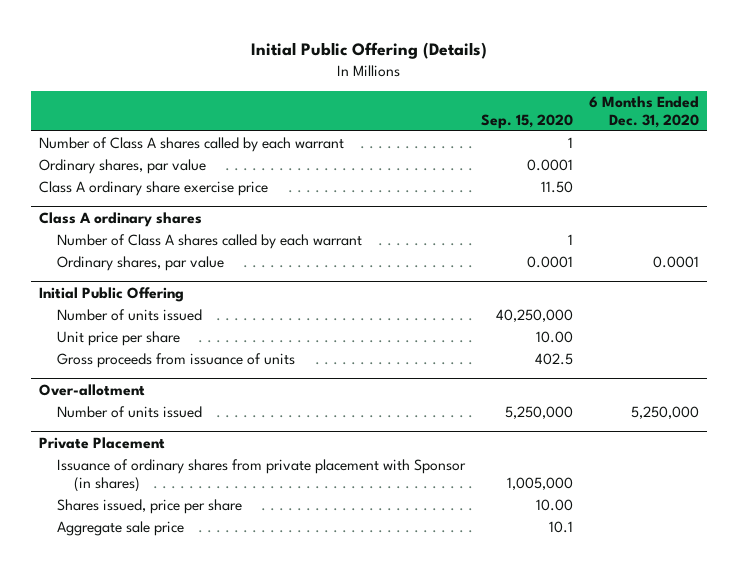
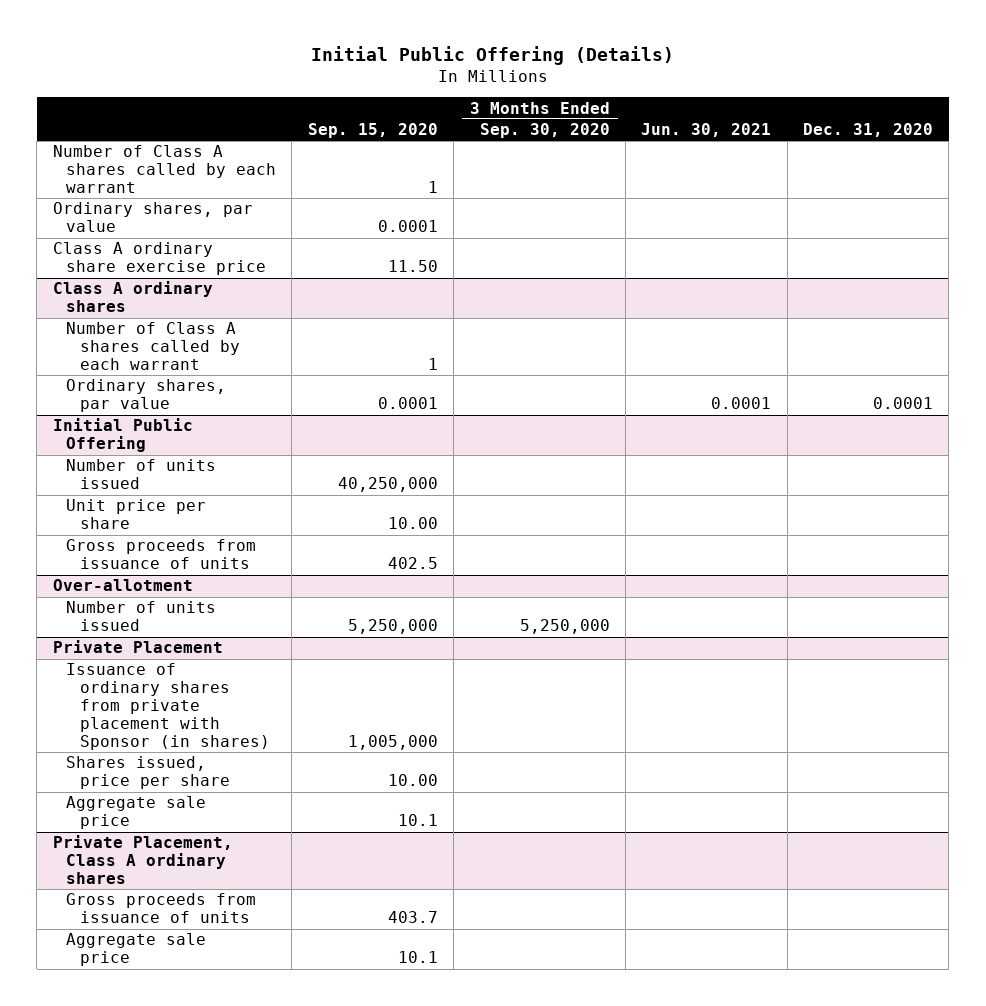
- | Sep. 15, 2020 | 6 Months Ended Dec. 31, 2020
+ | Sep. 15, 2020 | 3 Months Ended Sep. 30, 2020 | Jun. 30, 2021 | Dec. 31, 2020
+ Private Placement, Class A ordinary shares
+ Gross proceeds from issuance of units | 403.7 | | |
+ Aggregate sale price | 10.1 | | |

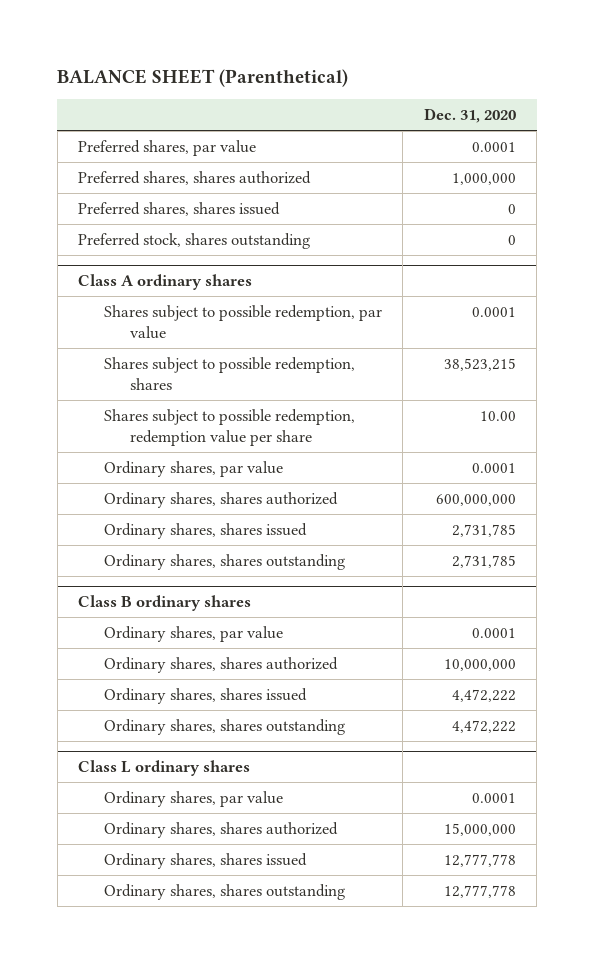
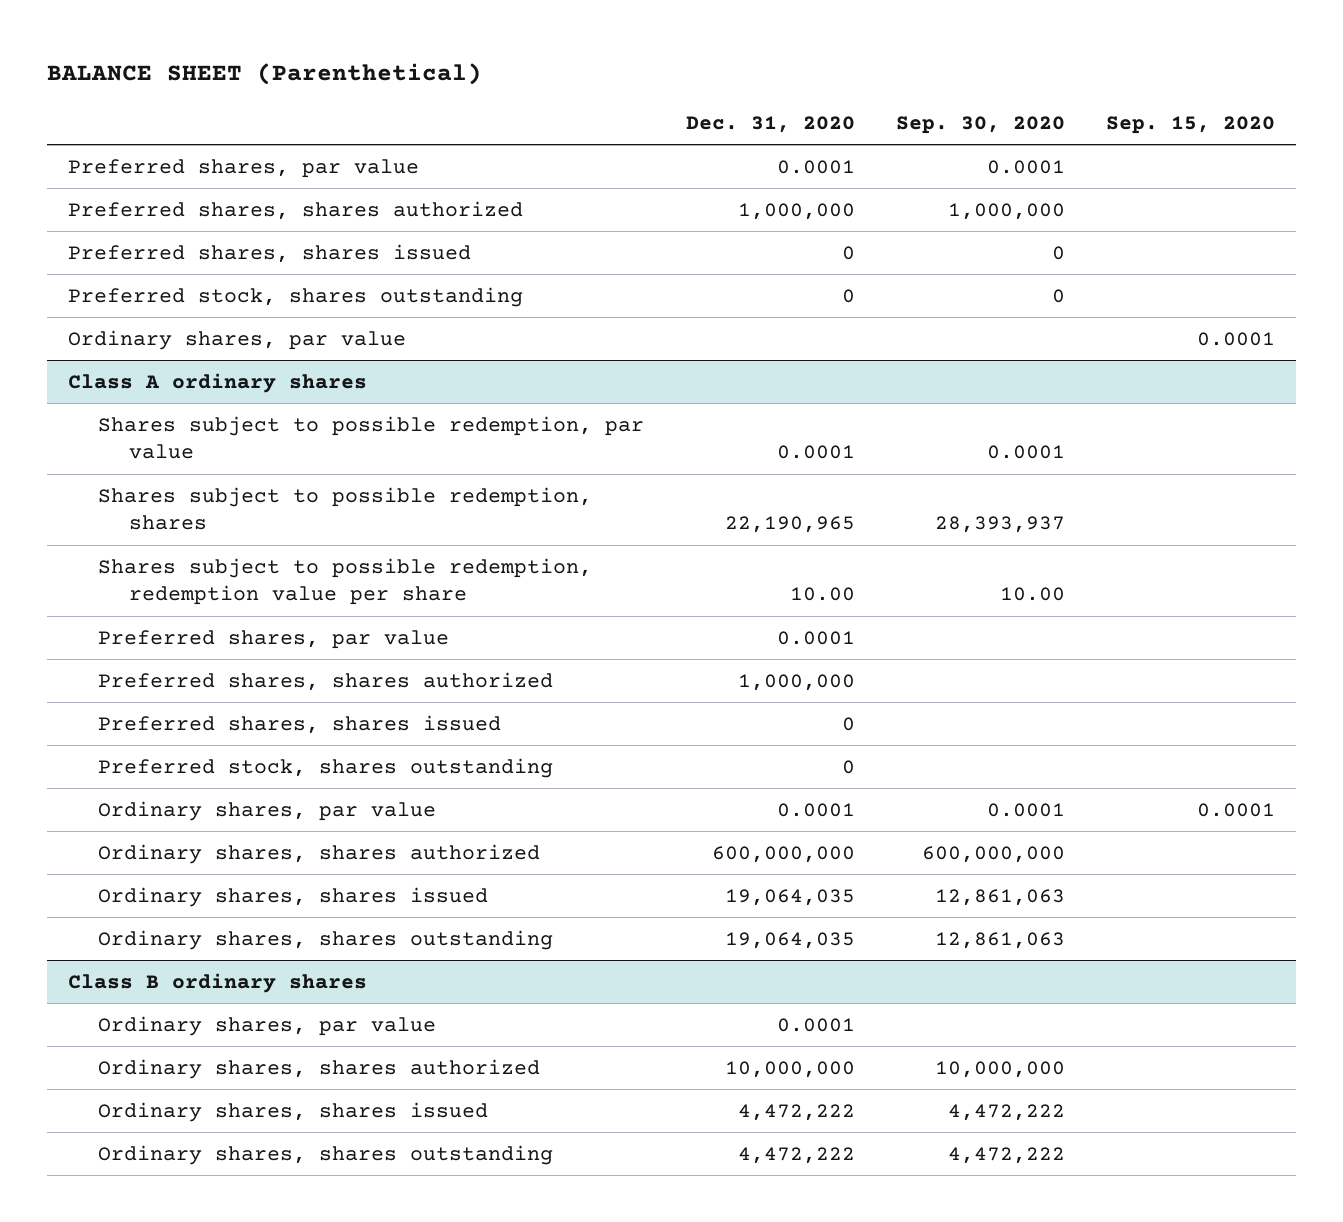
- | Dec. 31, 2020
+ | Dec. 31, 2020 | Sep. 30, 2020 | Sep. 15, 2020
+ Ordinary shares, par value | | | 0.0001
@ Class A ordinary shares
- Shares subject to possible redemption, shares | 38,523,215
+ Shares subject to possible redemption, shares | 22,190,965 | 28,393,937 |
+ Preferred shares, par value | 0.0001 | |
+ Preferred shares, shares authorized | 1,000,000 | |
+ Preferred shares, shares issued | 0 | |
+ Preferred stock, shares outstanding | 0 | |
- Ordinary shares, shares issued | 2,731,785
- Ordinary shares, shares outstanding | 2,731,785
+ Ordinary shares, shares issued | 19,064,035 | 12,861,063 |
+ Ordinary shares, shares outstanding | 19,064,035 | 12,861,063 |
- Class L ordinary shares
- Ordinary shares, par value | 0.0001
- Ordinary shares, shares authorized | 15,000,000
- Ordinary shares, shares issued | 12,777,778
- Ordinary shares, shares outstanding | 12,777,778

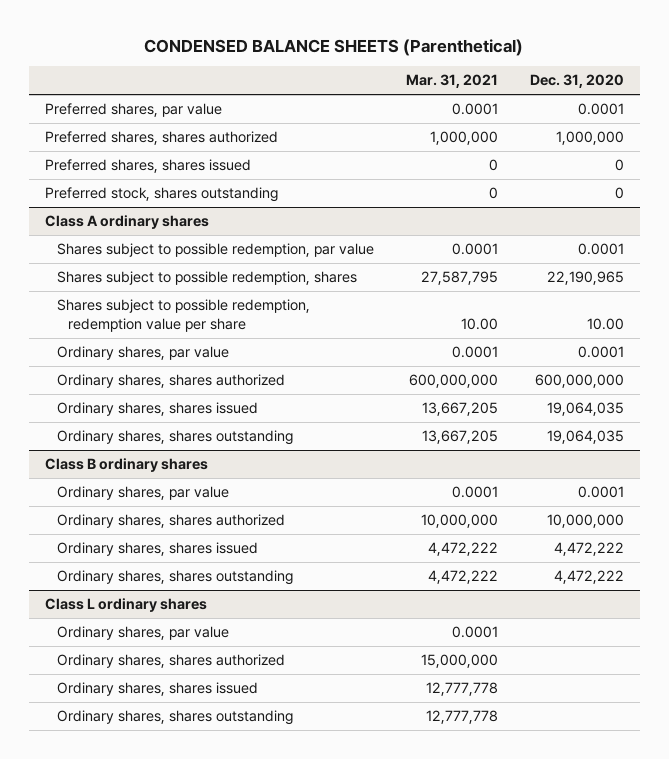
- BALANCE SHEET (Parenthetical)
+ CONDENSED BALANCE SHEETS (Parenthetical)
- | Dec. 31, 2020 | Sep. 30, 2020 | Sep. 15, 2020
+ | Mar. 31, 2021 | Dec. 31, 2020
- Ordinary shares, par value | | | 0.0001
@ Class A ordinary shares
- Preferred shares, par value | 0.0001 | |
- Preferred shares, shares authorized | 1,000,000 | |
- Preferred shares, shares issued | 0 | |
- Preferred stock, shares outstanding | 0 | |
+ Class L ordinary shares
+ Ordinary shares, par value | 0.0001 |
+ Ordinary shares, shares authorized | 15,000,000 |
+ Ordinary shares, shares issued | 12,777,778 |
+ Ordinary shares, shares outstanding | 12,777,778 |

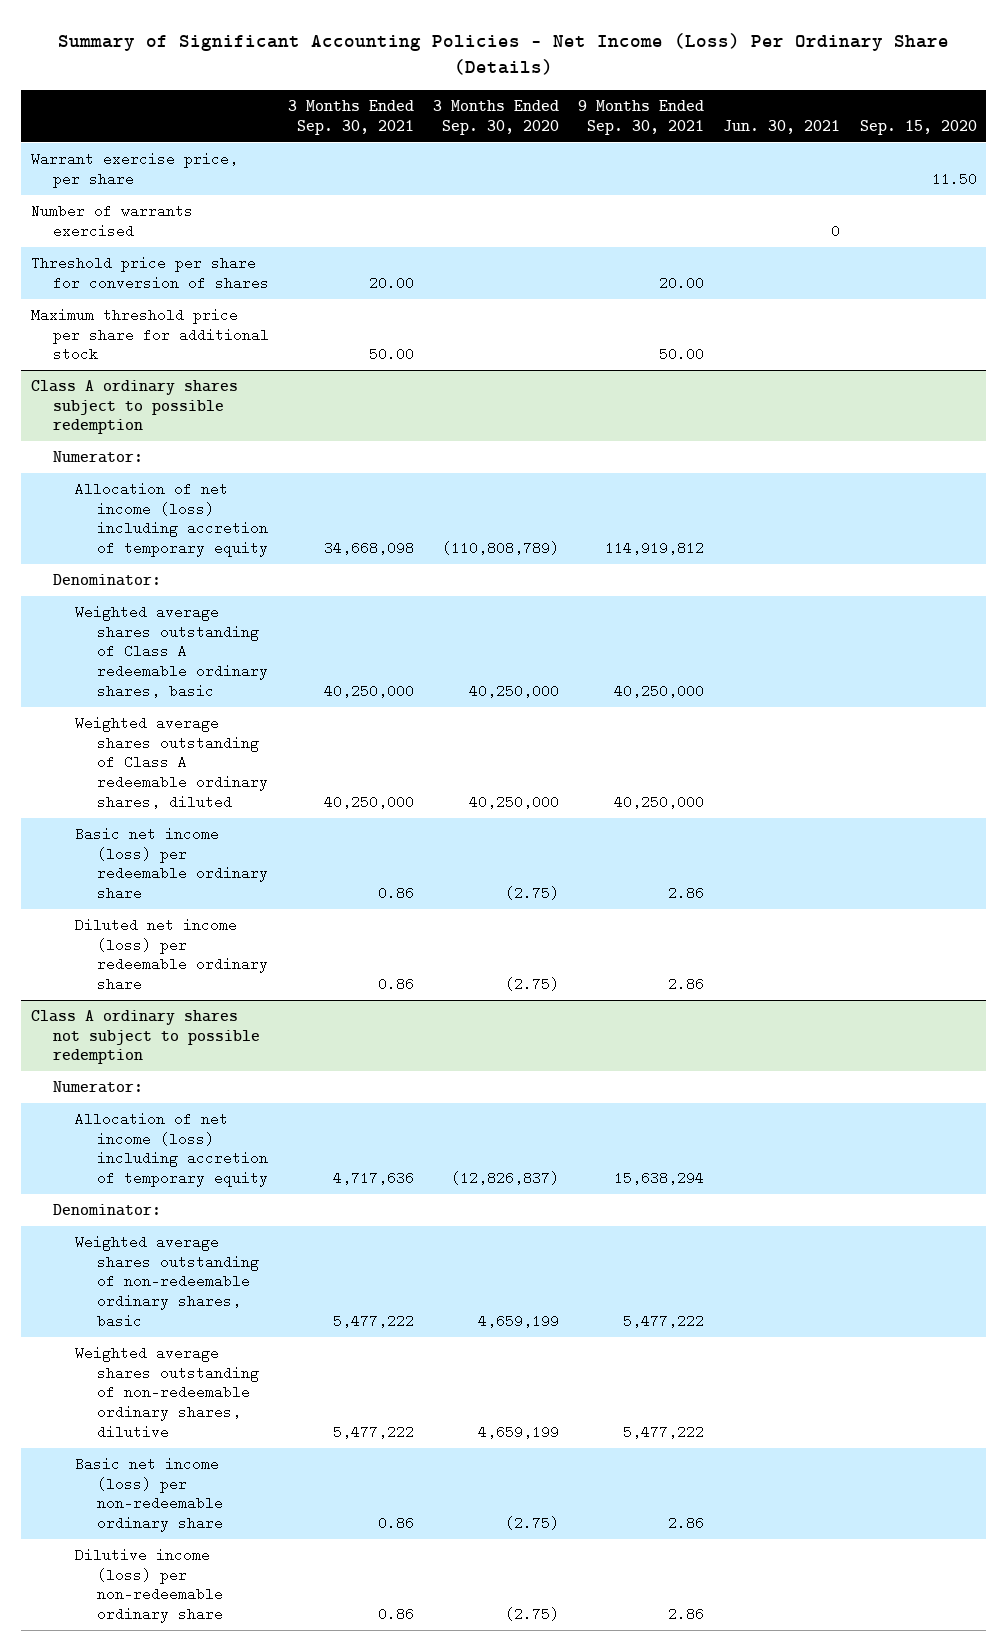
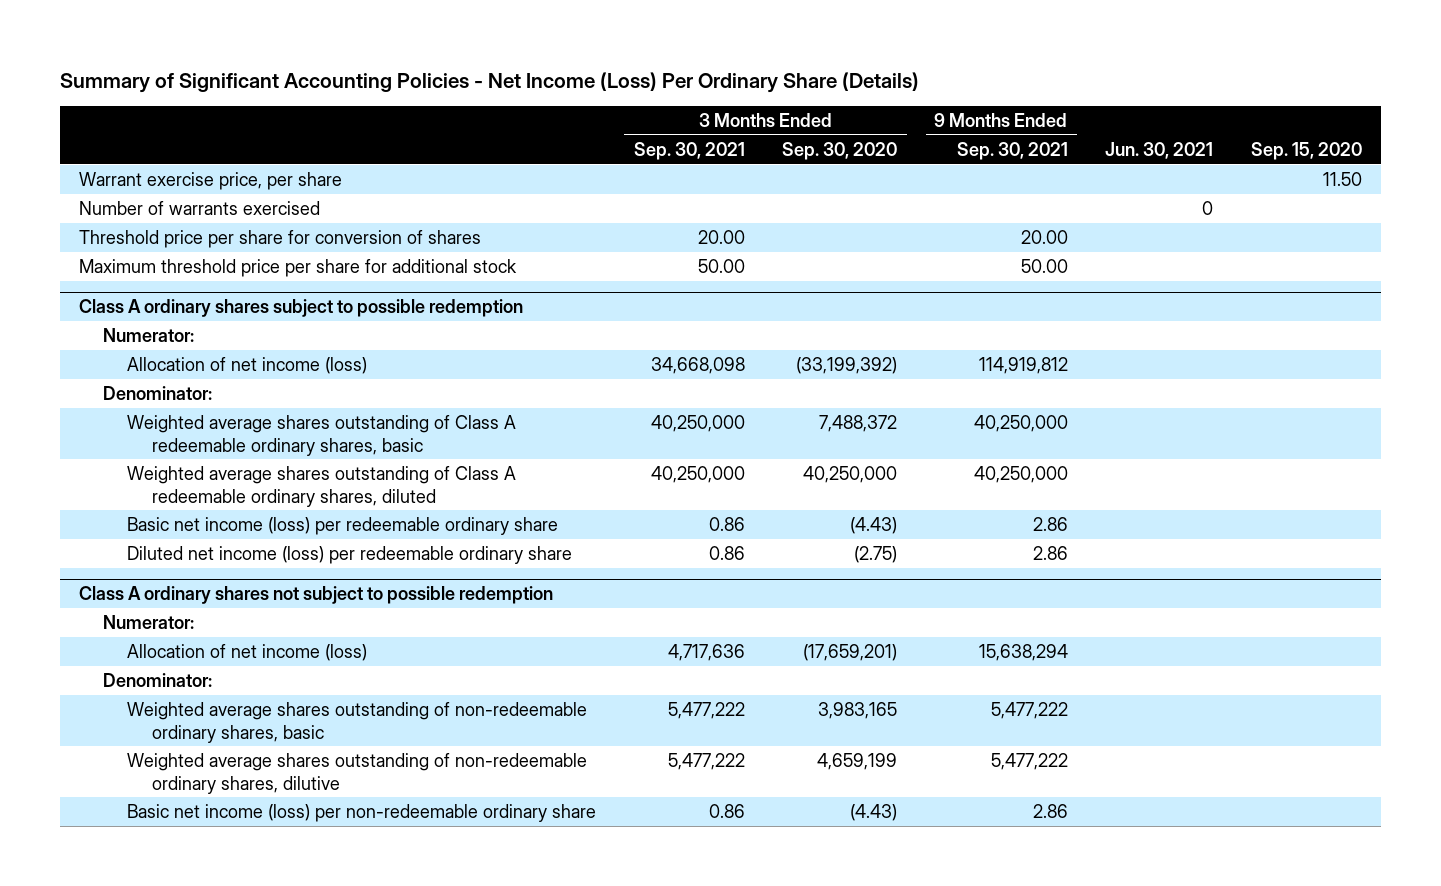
@ Class A ordinary shares subject to possible redemption
- Allocation of net income (loss) including accretion of temporary equity | 34,668,098 | (110,808,789) | 114,919,812 | |
+ Allocation of net income (loss) | 34,668,098 | (33,199,392) | 114,919,812 | |
- Weighted average shares outstanding of Class A redeemable ordinary shares, basic | 40,250,000 | 40,250,000 | 40,250,000 | |
+ Weighted average shares outstanding of Class A redeemable ordinary shares, basic | 40,250,000 | 7,488,372 | 40,250,000 | |
- Basic net income (loss) per redeemable ordinary share | 0.86 | (2.75) | 2.86 | |
+ Basic net income (loss) per redeemable ordinary share | 0.86 | (4.43) | 2.86 | |
@ Class A ordinary shares not subject to possible redemption
- Allocation of net income (loss) including accretion of temporary equity | 4,717,636 | (12,826,837) | 15,638,294 | |
+ Allocation of net income (loss) | 4,717,636 | (17,659,201) | 15,638,294 | |
- Weighted average shares outstanding of non-redeemable ordinary shares, basic | 5,477,222 | 4,659,199 | 5,477,222 | |
+ Weighted average shares outstanding of non-redeemable ordinary shares, basic | 5,477,222 | 3,983,165 | 5,477,222 | |
- Basic net income (loss) per non-redeemable ordinary share | 0.86 | (2.75) | 2.86 | |
- Dilutive income (loss) per non-redeemable ordinary share | 0.86 | (2.75) | 2.86 | |
+ Basic net income (loss) per non-redeemable ordinary share | 0.86 | (4.43) | 2.86 | |

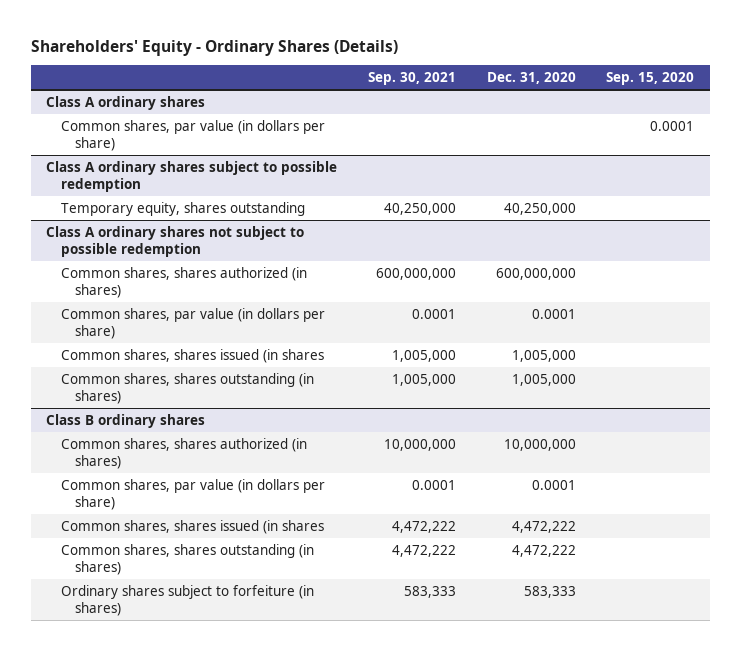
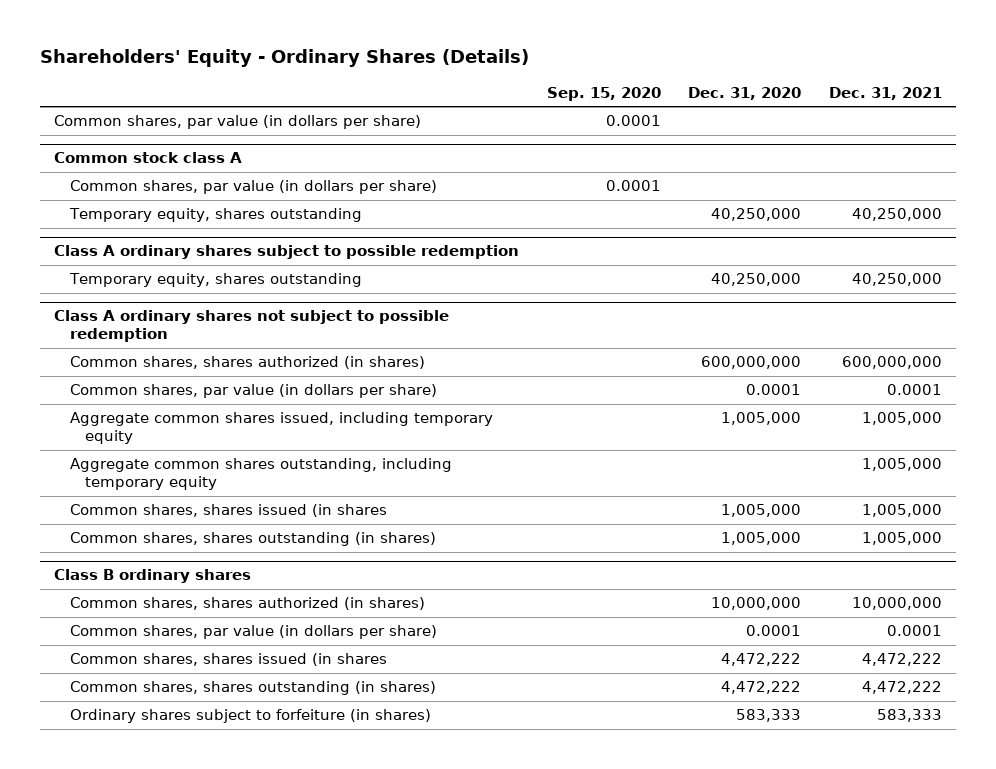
- | Sep. 30, 2021 | Dec. 31, 2020 | Sep. 15, 2020
+ | Sep. 15, 2020 | Dec. 31, 2020 | Dec. 31, 2021
- Class A ordinary shares
+ Common stock class A
+ Common shares, par value (in dollars per share) | 0.0001 | |
+ Temporary equity, shares outstanding | | 40,250,000 | 40,250,000
@ Class A ordinary shares not subject to possible redemption
+ Aggregate common shares issued, including temporary equity | | 1,005,000 | 1,005,000
+ Aggregate common shares outstanding, including temporary equity | | | 1,005,000

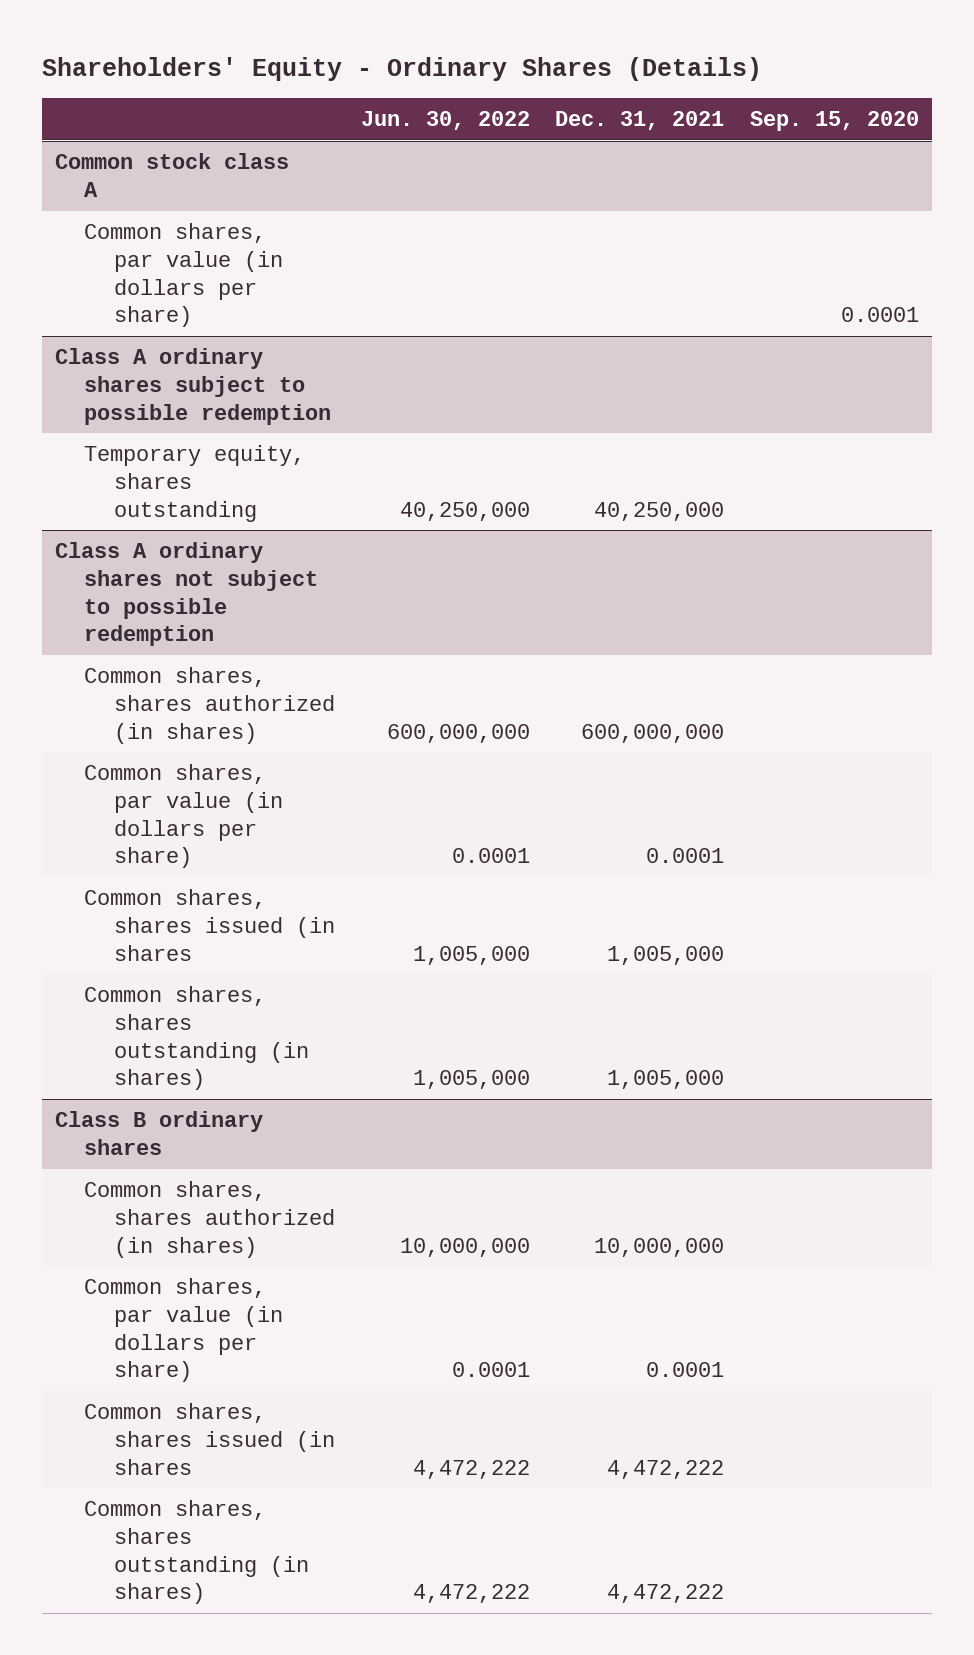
- | Sep. 15, 2020 | Dec. 31, 2020 | Dec. 31, 2021
+ | Jun. 30, 2022 | Dec. 31, 2021 | Sep. 15, 2020
- Common shares, par value (in dollars per share) | 0.0001 | |
@ Common stock class A
- Temporary equity, shares outstanding | | 40,250,000 | 40,250,000
@ Class A ordinary shares not subject to possible redemption
- Aggregate common shares issued, including temporary equity | | 1,005,000 | 1,005,000
- Aggregate common shares outstanding, including temporary equity | | | 1,005,000
@ Class B ordinary shares
- Ordinary shares subject to forfeiture (in shares) | | 583,333 | 583,333

